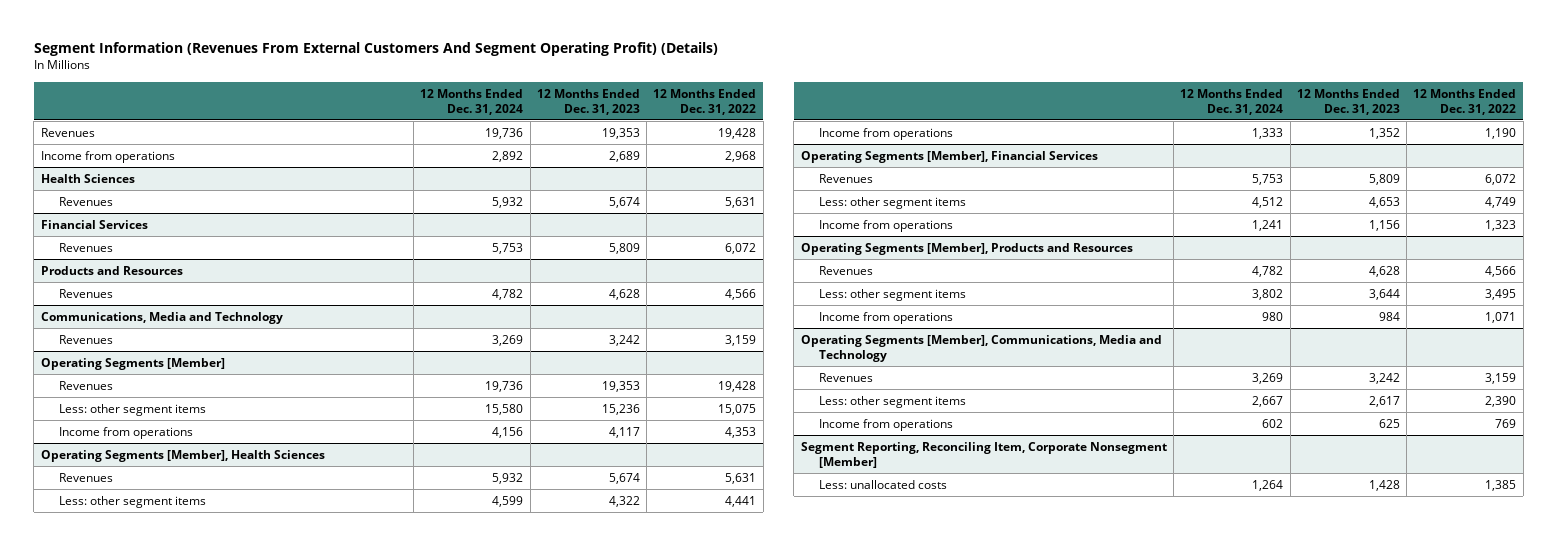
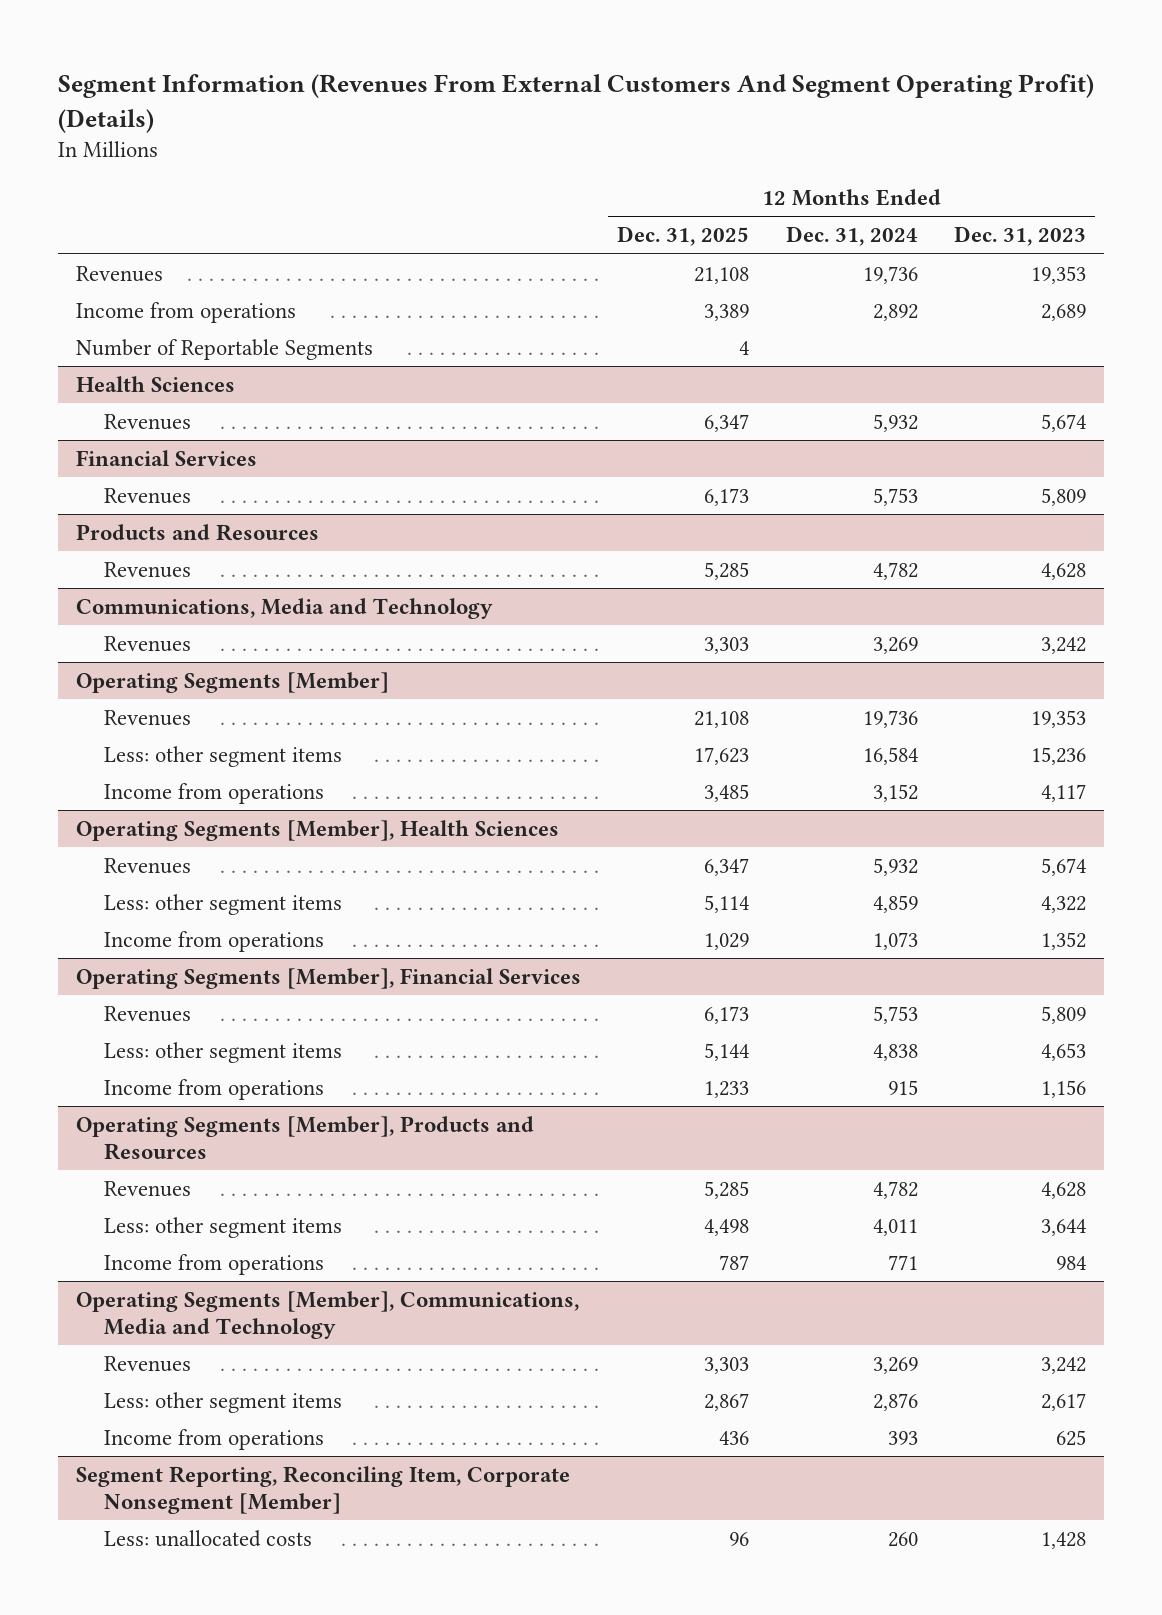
- | 12 Months Ended Dec. 31, 2024 | 12 Months Ended Dec. 31, 2023 | 12 Months Ended Dec. 31, 2022
+ | 12 Months Ended Dec. 31, 2025 | 12 Months Ended Dec. 31, 2024 | 12 Months Ended Dec. 31, 2023
+ Number of Reportable Segments | 4 | |
@ Operating Segments [Member]
- Less: other segment items | 15,580 | 15,236 | 15,075
- Income from operations | 4,156 | 4,117 | 4,353
+ Less: other segment items | 17,623 | 16,584 | 15,236
+ Income from operations | 3,485 | 3,152 | 4,117
@ Operating Segments [Member], Health Sciences
- Less: other segment items | 4,599 | 4,322 | 4,441
- Income from operations | 1,333 | 1,352 | 1,190
+ Less: other segment items | 5,114 | 4,859 | 4,322
+ Income from operations | 1,029 | 1,073 | 1,352
@ Operating Segments [Member], Financial Services
- Less: other segment items | 4,512 | 4,653 | 4,749
- Income from operations | 1,241 | 1,156 | 1,323
+ Less: other segment items | 5,144 | 4,838 | 4,653
+ Income from operations | 1,233 | 915 | 1,156
@ Operating Segments [Member], Products and Resources
- Less: other segment items | 3,802 | 3,644 | 3,495
- Income from operations | 980 | 984 | 1,071
+ Less: other segment items | 4,498 | 4,011 | 3,644
+ Income from operations | 787 | 771 | 984
@ Operating Segments [Member], Communications, Media and Technology
- Less: other segment items | 2,667 | 2,617 | 2,390
- Income from operations | 602 | 625 | 769
+ Less: other segment items | 2,867 | 2,876 | 2,617
+ Income from operations | 436 | 393 | 625
@ Segment Reporting, Reconciling Item, Corporate Nonsegment [Member]
- Less: unallocated costs | 1,264 | 1,428 | 1,385
+ Less: unallocated costs | 96 | 260 | 1,428

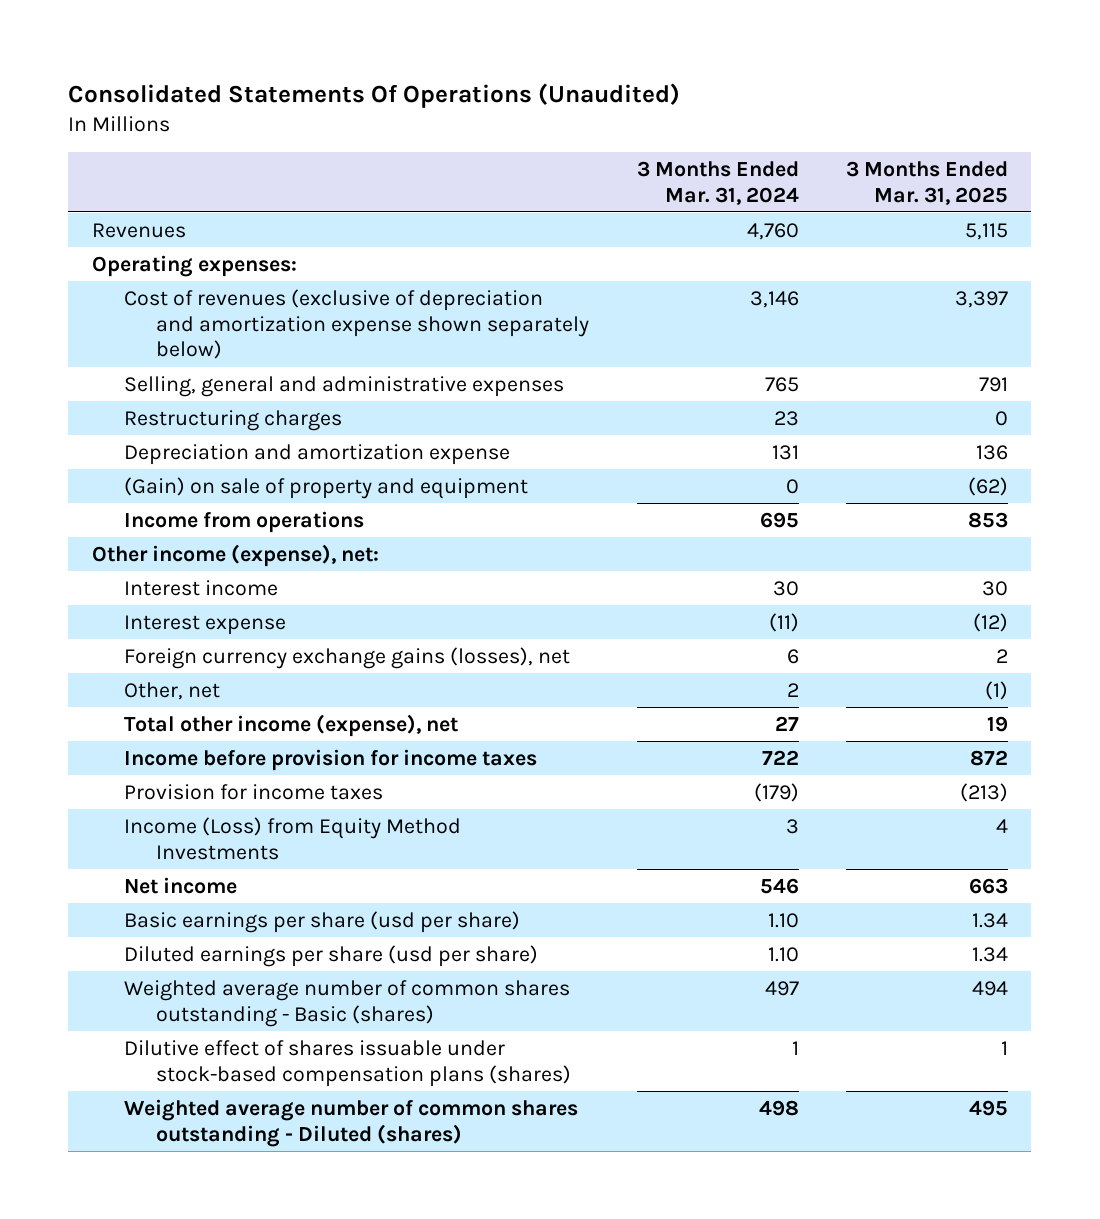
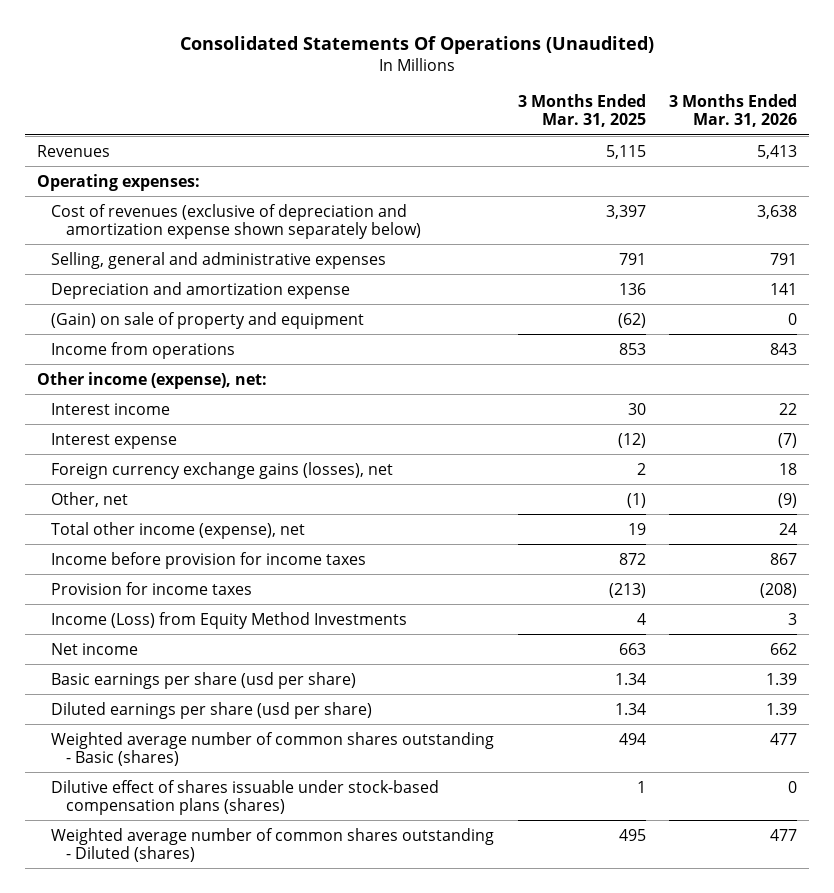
- | 3 Months Ended Mar. 31, 2024 | 3 Months Ended Mar. 31, 2025
+ | 3 Months Ended Mar. 31, 2025 | 3 Months Ended Mar. 31, 2026
- Restructuring charges | 23 | 0

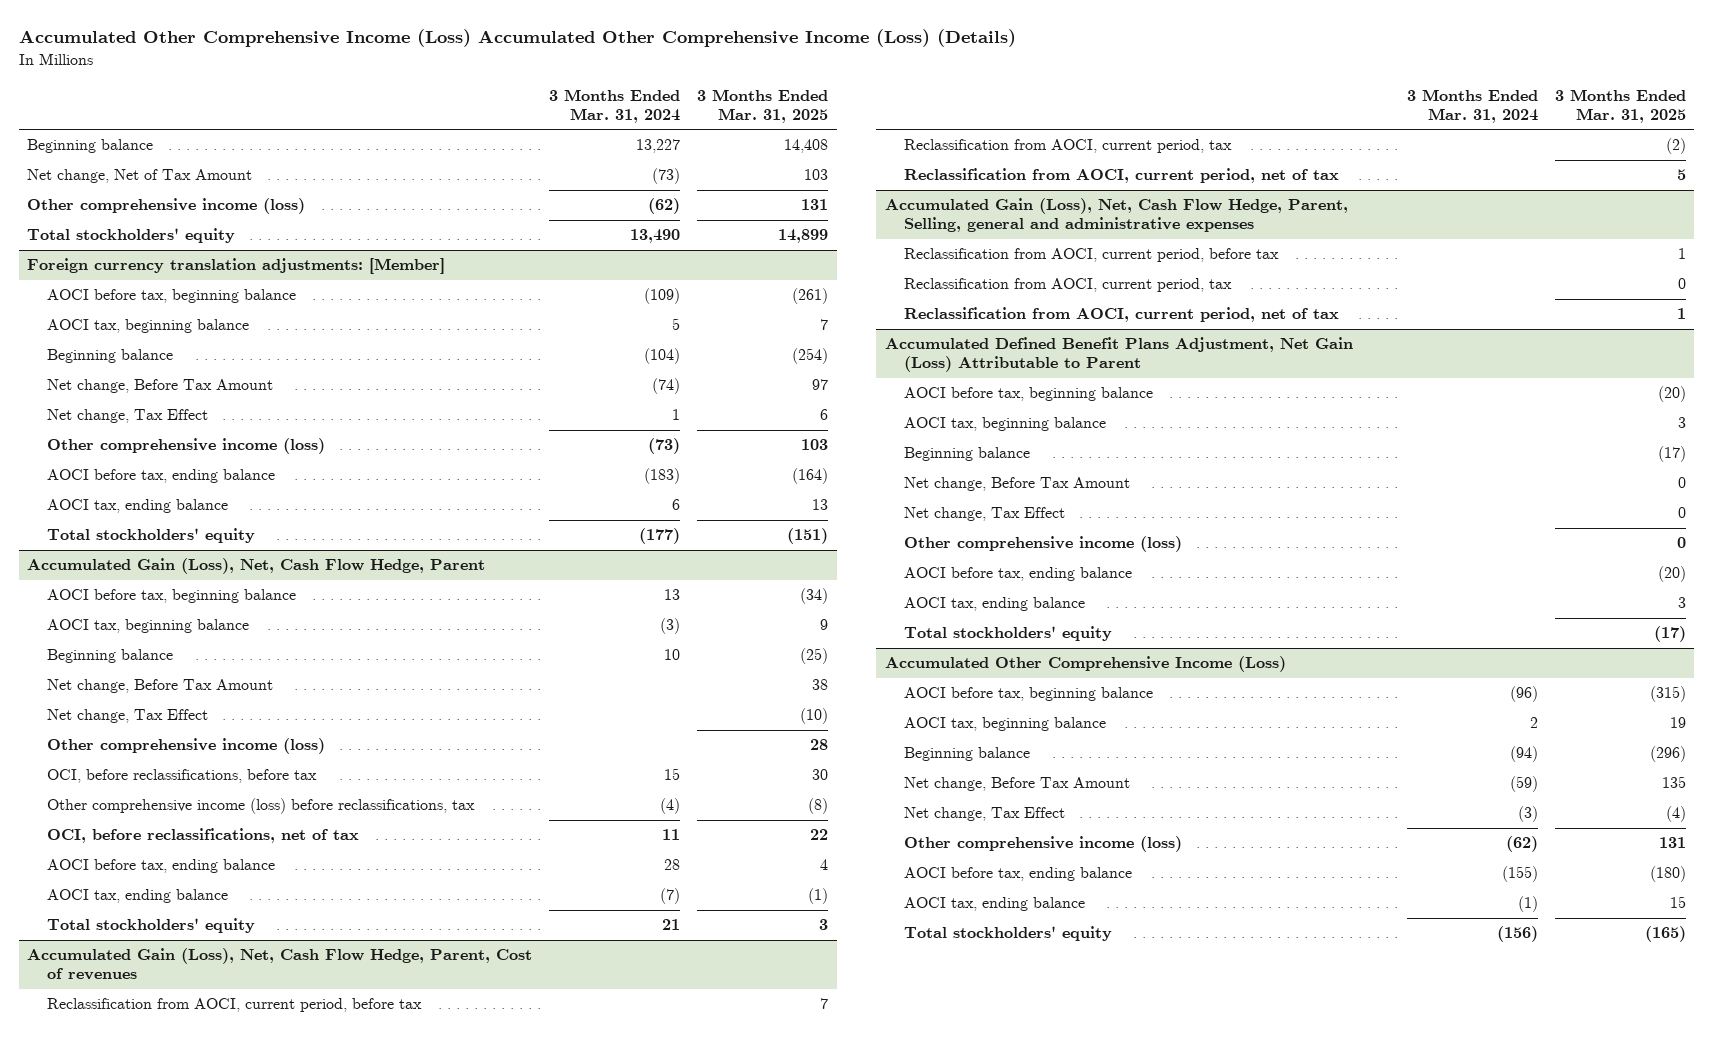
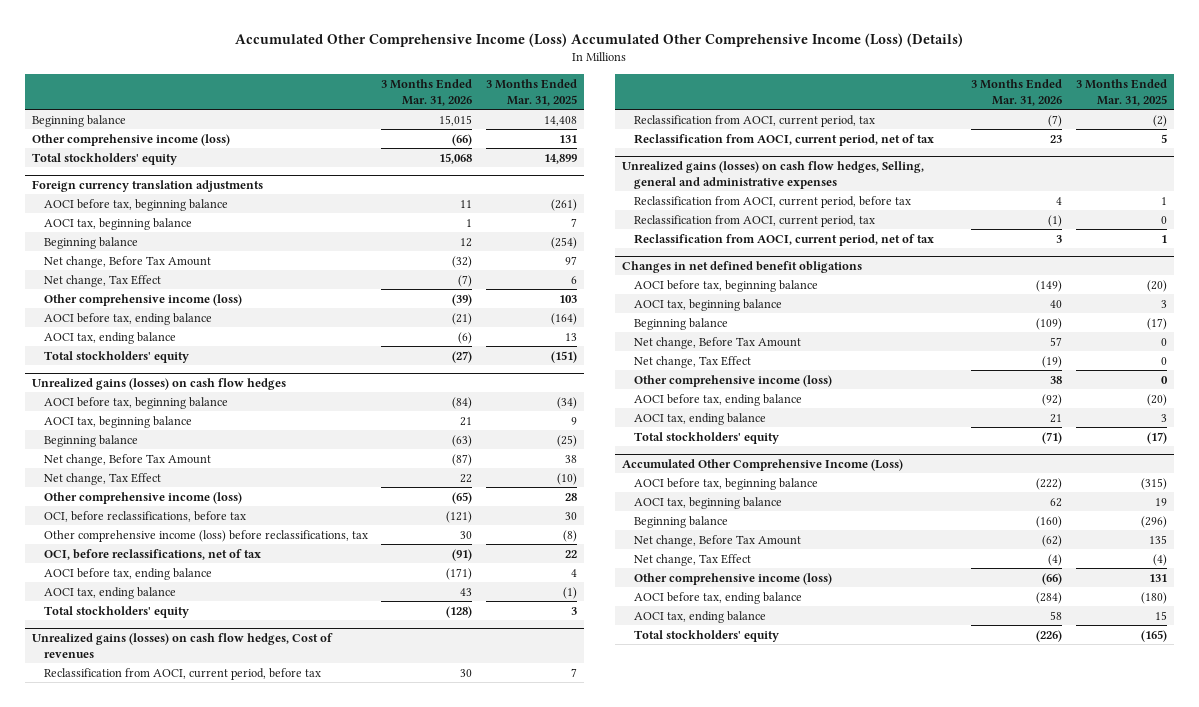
- | 3 Months Ended Mar. 31, 2024 | 3 Months Ended Mar. 31, 2025
+ | 3 Months Ended Mar. 31, 2026 | 3 Months Ended Mar. 31, 2025
- Net change, Net of Tax Amount | (73) | 103
- Foreign currency translation adjustments: [Member]
+ Foreign currency translation adjustments
- Accumulated Gain (Loss), Net, Cash Flow Hedge, Parent
+ Unrealized gains (losses) on cash flow hedges
- Accumulated Gain (Loss), Net, Cash Flow Hedge, Parent, Cost of revenues
+ Unrealized gains (losses) on cash flow hedges, Cost of revenues
- Accumulated Gain (Loss), Net, Cash Flow Hedge, Parent, Selling, general and administrative expenses
+ Unrealized gains (losses) on cash flow hedges, Selling, general and administrative expenses
- Accumulated Defined Benefit Plans Adjustment, Net Gain (Loss) Attributable to Parent
+ Changes in net defined benefit obligations

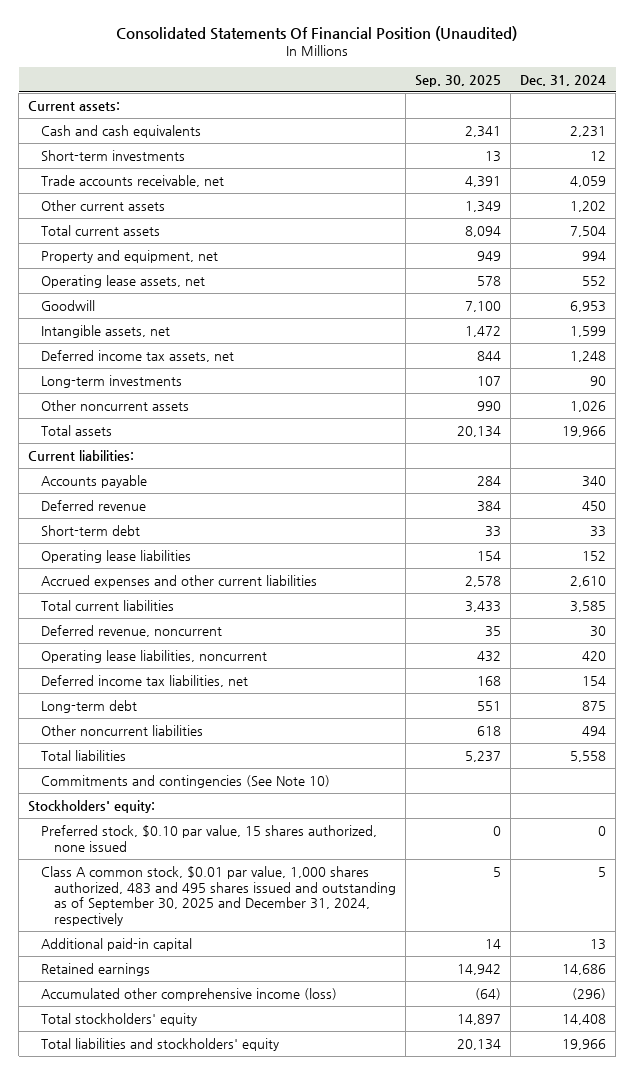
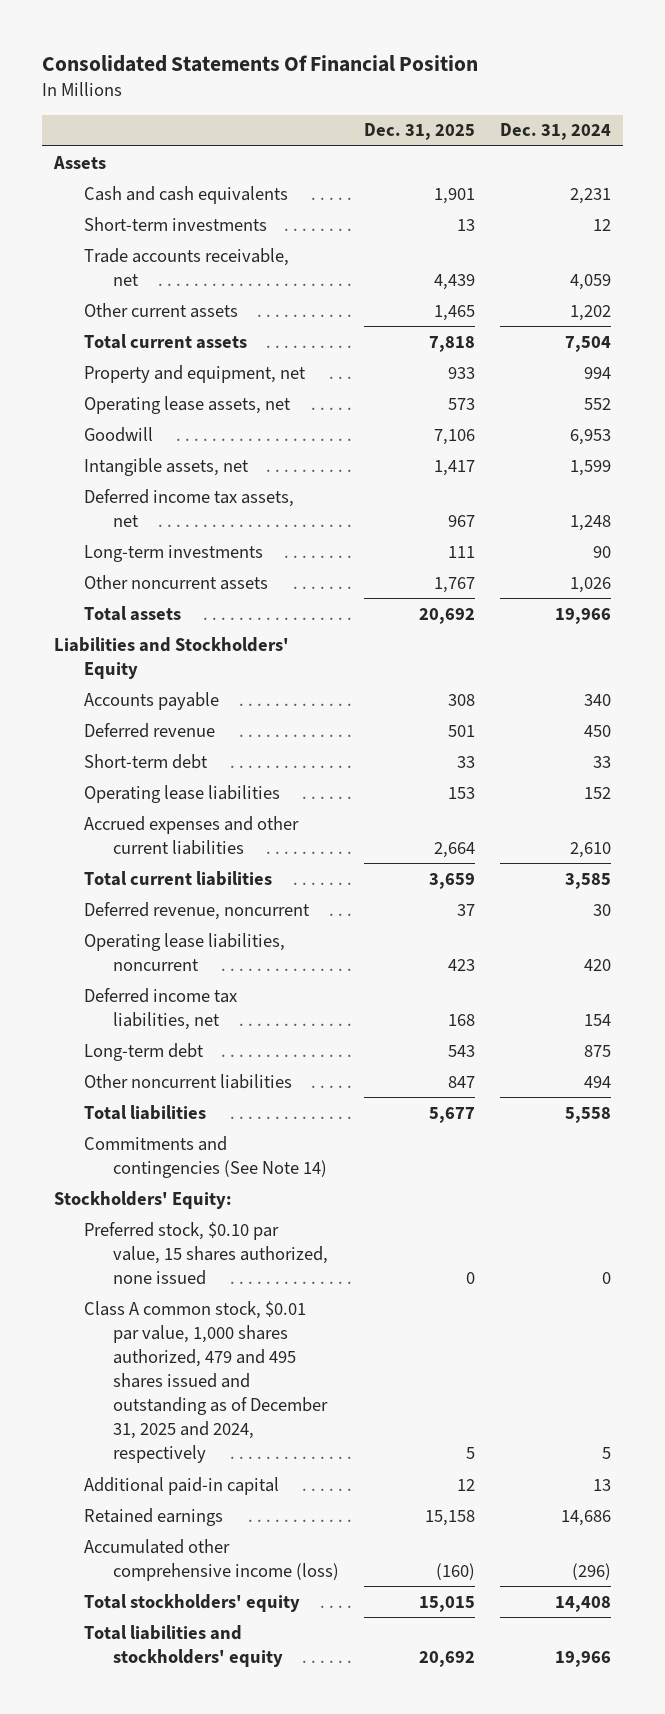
- Consolidated Statements Of Financial Position (Unaudited)
+ Consolidated Statements Of Financial Position
- | Sep. 30, 2025 | Dec. 31, 2024
+ | Dec. 31, 2025 | Dec. 31, 2024
- Current assets:
+ Assets
- Current liabilities:
+ Liabilities and Stockholders' Equity
- Commitments and contingencies (See Note 10)
- Stockholders' equity:
+ Commitments and contingencies (See Note 14)
+ Stockholders' Equity:
- Class A common stock, $0.01 par value, 1,000 shares authorized, 483 and 495 shares issued and outstanding as of September 30, 2025 and December 31, 2024, respectively | 5 | 5
+ Class A common stock, $0.01 par value, 1,000 shares authorized, 479 and 495 shares issued and outstanding as of December 31, 2025 and 2024, respectively | 5 | 5

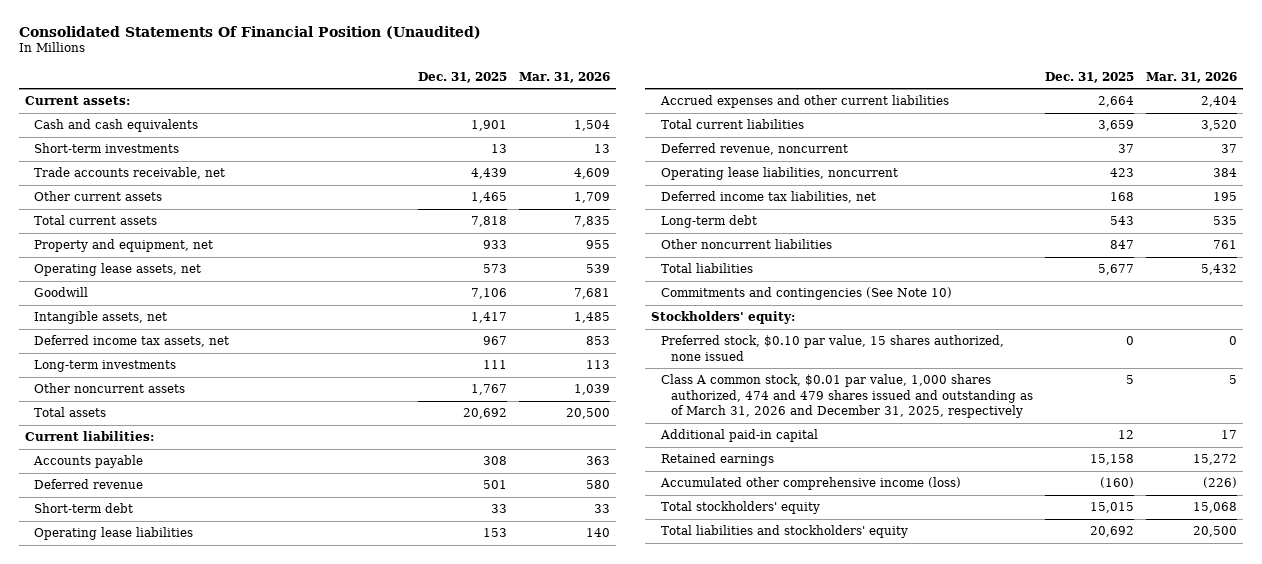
- Consolidated Statements Of Financial Position
+ Consolidated Statements Of Financial Position (Unaudited)
- | Dec. 31, 2025 | Dec. 31, 2024
+ | Dec. 31, 2025 | Mar. 31, 2026
- Assets
+ Current assets:
- Liabilities and Stockholders' Equity
+ Current liabilities:
- Commitments and contingencies (See Note 14)
- Stockholders' Equity:
+ Commitments and contingencies (See Note 10)
+ Stockholders' equity:
- Class A common stock, $0.01 par value, 1,000 shares authorized, 479 and 495 shares issued and outstanding as of December 31, 2025 and 2024, respectively | 5 | 5
+ Class A common stock, $0.01 par value, 1,000 shares authorized, 474 and 479 shares issued and outstanding as of March 31, 2026 and December 31, 2025, respectively | 5 | 5

